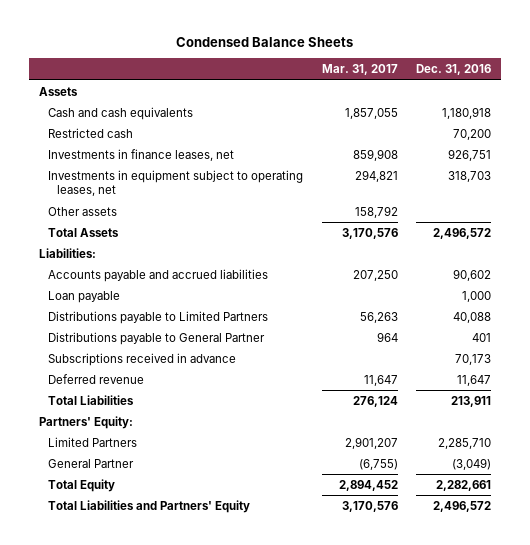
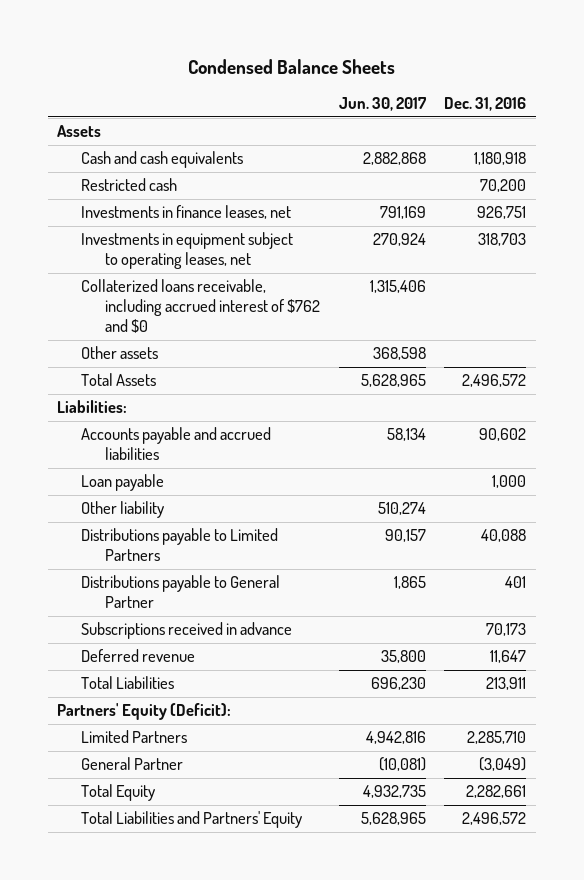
- | Mar. 31, 2017 | Dec. 31, 2016
+ | Jun. 30, 2017 | Dec. 31, 2016
+ Collaterized loans receivable, including accrued interest of $762 and $0 | 1,315,406 |
+ Other liability | 510,274 |
- Partners' Equity:
+ Partners' Equity (Deficit):

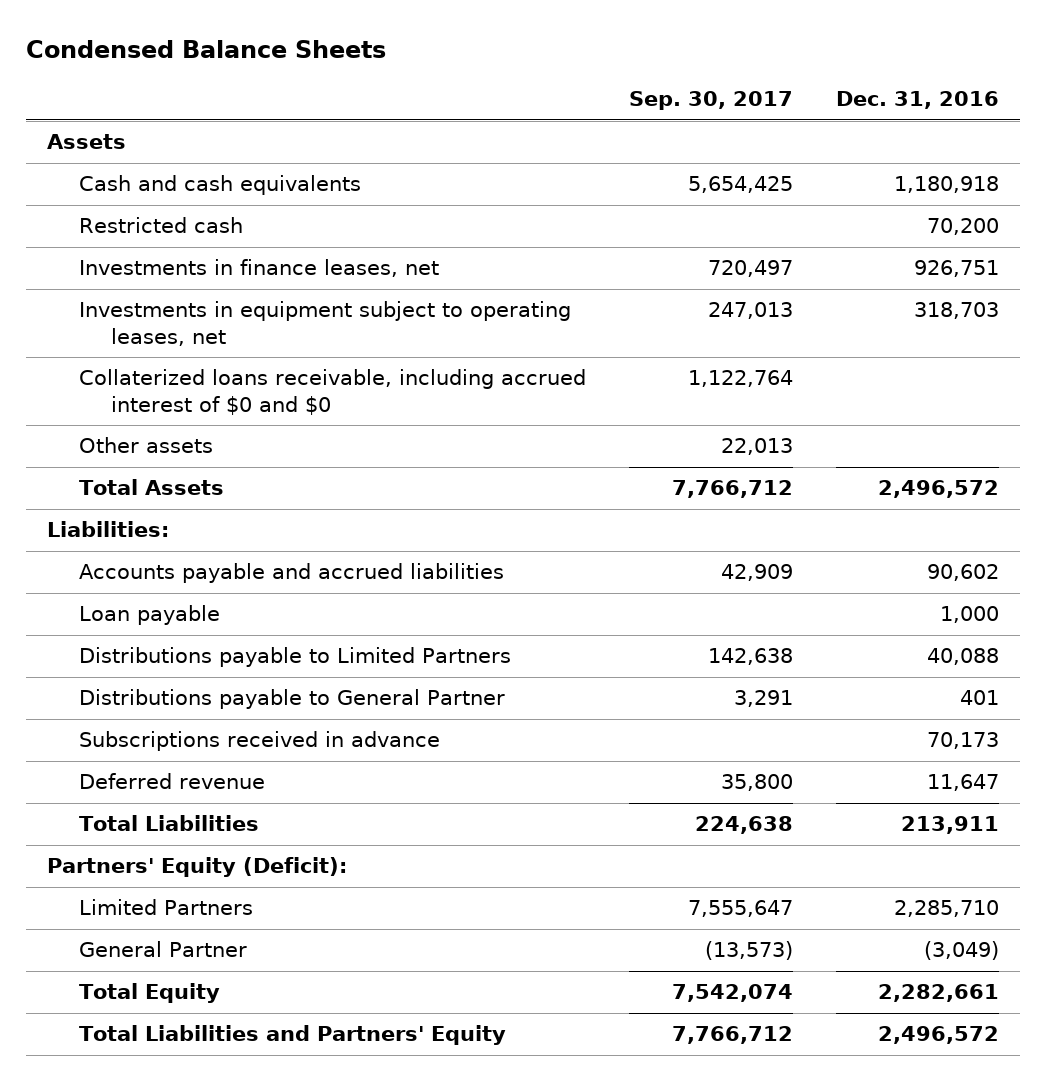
- | Jun. 30, 2017 | Dec. 31, 2016
+ | Sep. 30, 2017 | Dec. 31, 2016
- Collaterized loans receivable, including accrued interest of $762 and $0 | 1,315,406 |
+ Collaterized loans receivable, including accrued interest of $0 and $0 | 1,122,764 |
- Other liability | 510,274 |

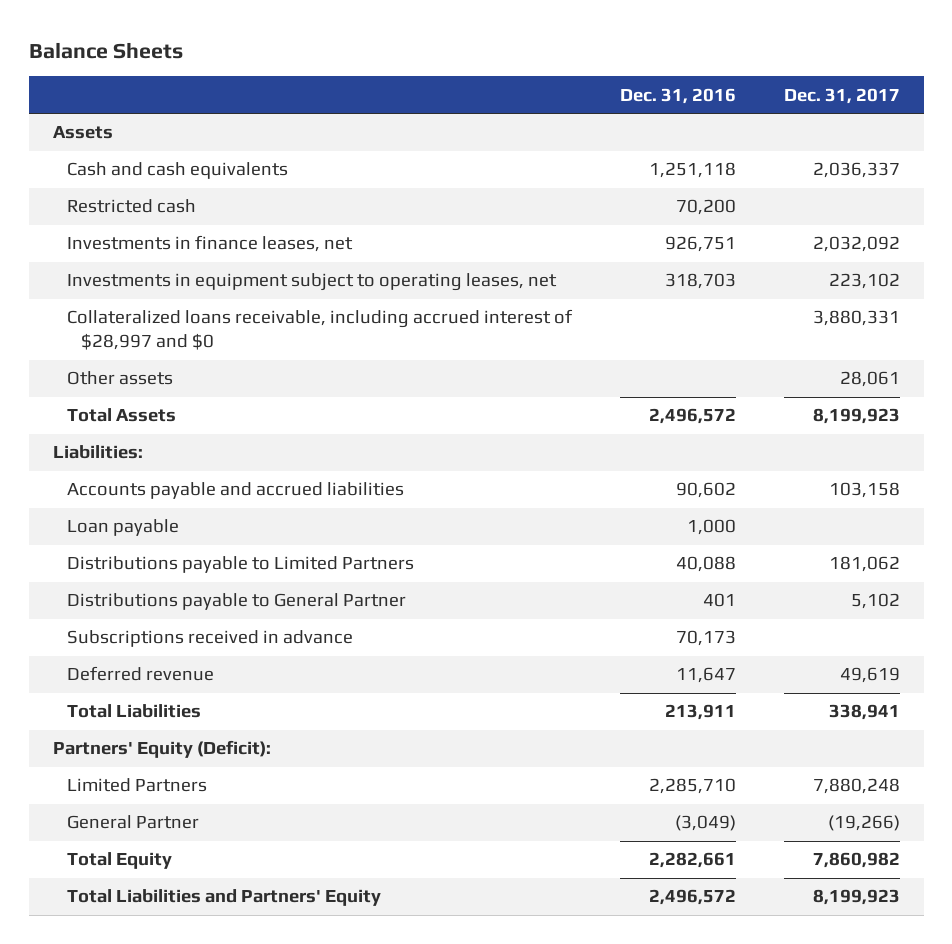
- Condensed Balance Sheets
+ Balance Sheets
- | Sep. 30, 2017 | Dec. 31, 2016
+ | Dec. 31, 2016 | Dec. 31, 2017
- Cash and cash equivalents | 5,654,425 | 1,180,918
+ Cash and cash equivalents | 1,251,118 | 2,036,337
- Collaterized loans receivable, including accrued interest of $0 and $0 | 1,122,764 |
+ Collateralized loans receivable, including accrued interest of $28,997 and $0 | | 3,880,331

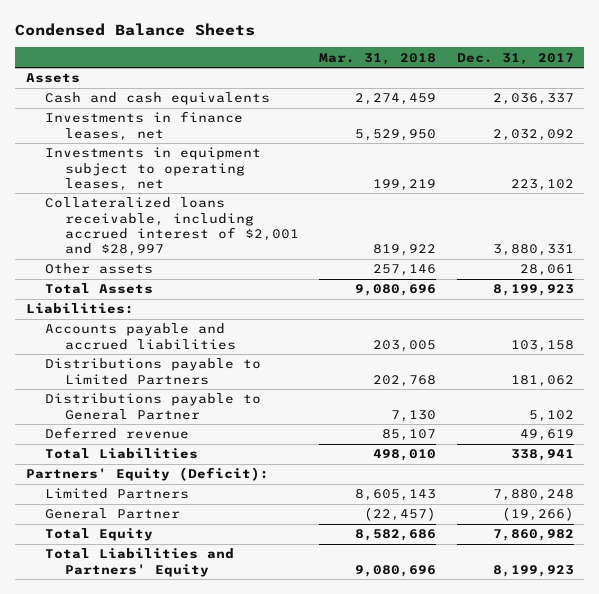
- Balance Sheets
+ Condensed Balance Sheets
- | Dec. 31, 2016 | Dec. 31, 2017
+ | Mar. 31, 2018 | Dec. 31, 2017
- Restricted cash | 70,200 |
- Collateralized loans receivable, including accrued interest of $28,997 and $0 | | 3,880,331
+ Collateralized loans receivable, including accrued interest of $2,001 and $28,997 | 819,922 | 3,880,331
- Loan payable | 1,000 |
- Subscriptions received in advance | 70,173 |

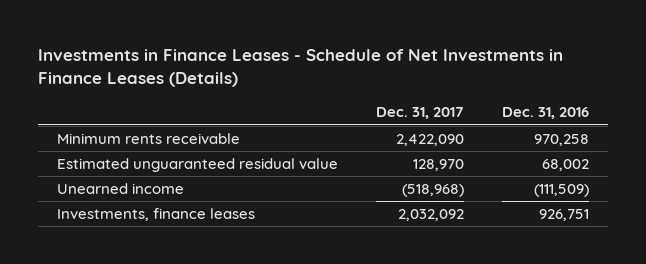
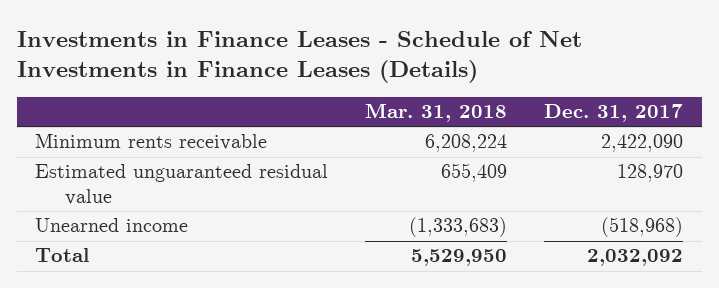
- | Dec. 31, 2017 | Dec. 31, 2016
+ | Mar. 31, 2018 | Dec. 31, 2017
- Investments, finance leases | 2,032,092 | 926,751
+ Total | 5,529,950 | 2,032,092

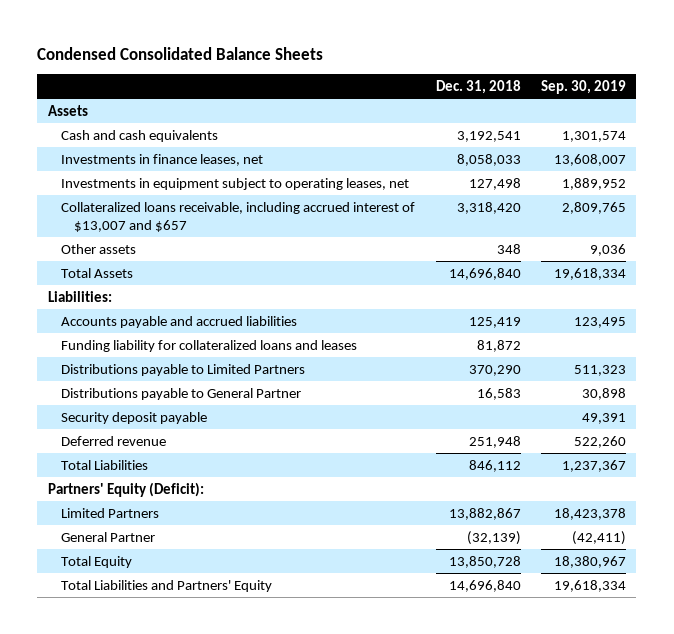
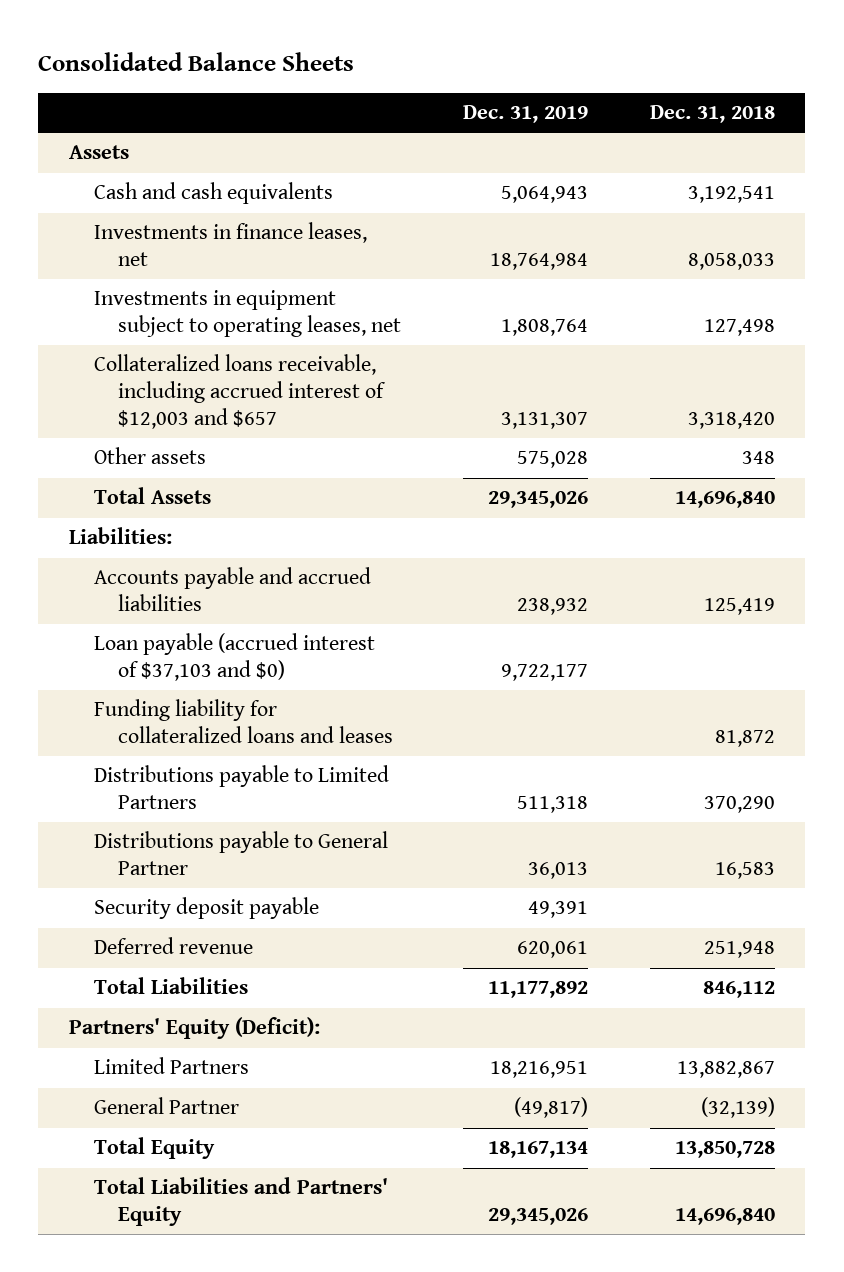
- Condensed Consolidated Balance Sheets
+ Consolidated Balance Sheets
- | Dec. 31, 2018 | Sep. 30, 2019
+ | Dec. 31, 2019 | Dec. 31, 2018
- Collateralized loans receivable, including accrued interest of $13,007 and $657 | 3,318,420 | 2,809,765
+ Collateralized loans receivable, including accrued interest of $12,003 and $657 | 3,131,307 | 3,318,420
+ Loan payable (accrued interest of $37,103 and $0) | 9,722,177 |

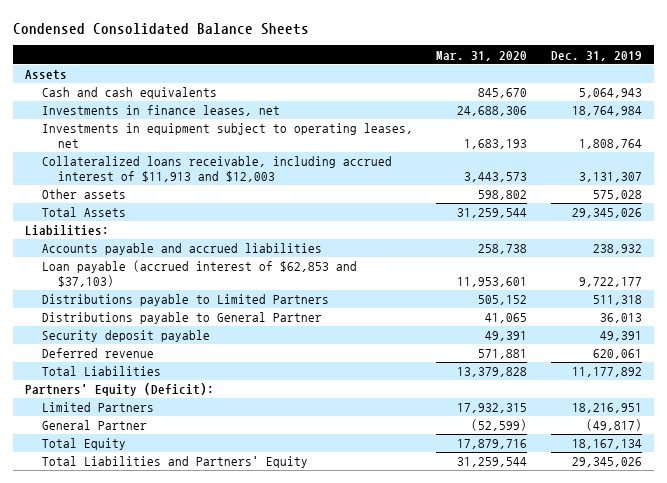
- Consolidated Balance Sheets
+ Condensed Consolidated Balance Sheets
- | Dec. 31, 2019 | Dec. 31, 2018
+ | Mar. 31, 2020 | Dec. 31, 2019
- Collateralized loans receivable, including accrued interest of $12,003 and $657 | 3,131,307 | 3,318,420
+ Collateralized loans receivable, including accrued interest of $11,913 and $12,003 | 3,443,573 | 3,131,307
- Loan payable (accrued interest of $37,103 and $0) | 9,722,177 |
- Funding liability for collateralized loans and leases | | 81,872
+ Loan payable (accrued interest of $62,853 and $37,103) | 11,953,601 | 9,722,177

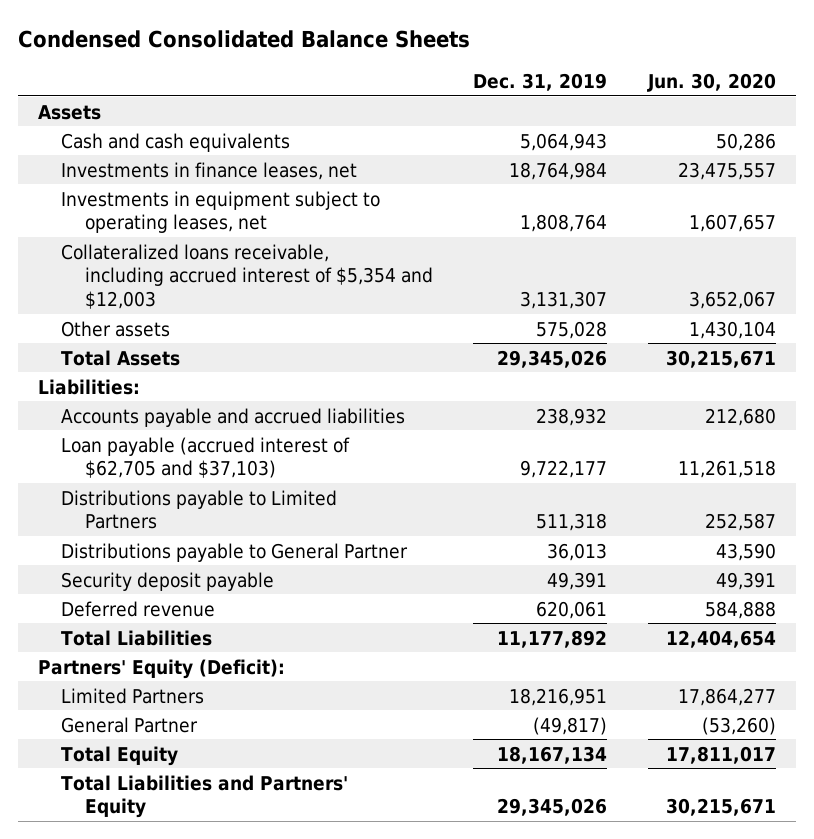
- | Mar. 31, 2020 | Dec. 31, 2019
+ | Dec. 31, 2019 | Jun. 30, 2020
- Collateralized loans receivable, including accrued interest of $11,913 and $12,003 | 3,443,573 | 3,131,307
+ Collateralized loans receivable, including accrued interest of $5,354 and $12,003 | 3,131,307 | 3,652,067
- Loan payable (accrued interest of $62,853 and $37,103) | 11,953,601 | 9,722,177
+ Loan payable (accrued interest of $62,705 and $37,103) | 9,722,177 | 11,261,518

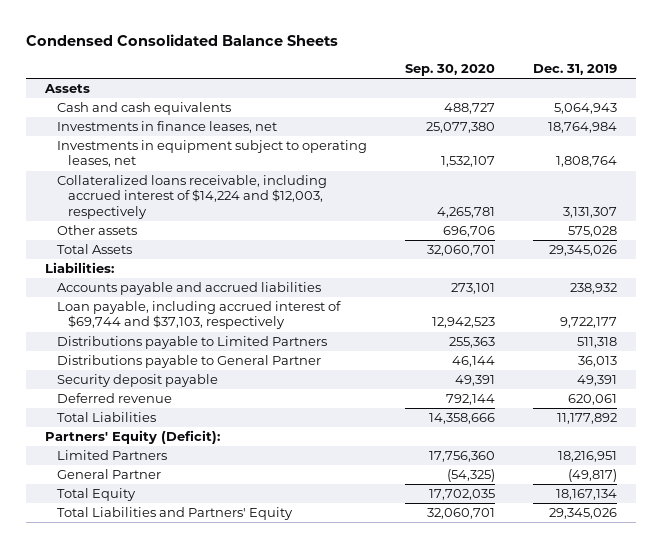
- | Dec. 31, 2019 | Jun. 30, 2020
+ | Sep. 30, 2020 | Dec. 31, 2019
- Collateralized loans receivable, including accrued interest of $5,354 and $12,003 | 3,131,307 | 3,652,067
+ Collateralized loans receivable, including accrued interest of $14,224 and $12,003, respectively | 4,265,781 | 3,131,307
- Loan payable (accrued interest of $62,705 and $37,103) | 9,722,177 | 11,261,518
+ Loan payable, including accrued interest of $69,744 and $37,103, respectively | 12,942,523 | 9,722,177

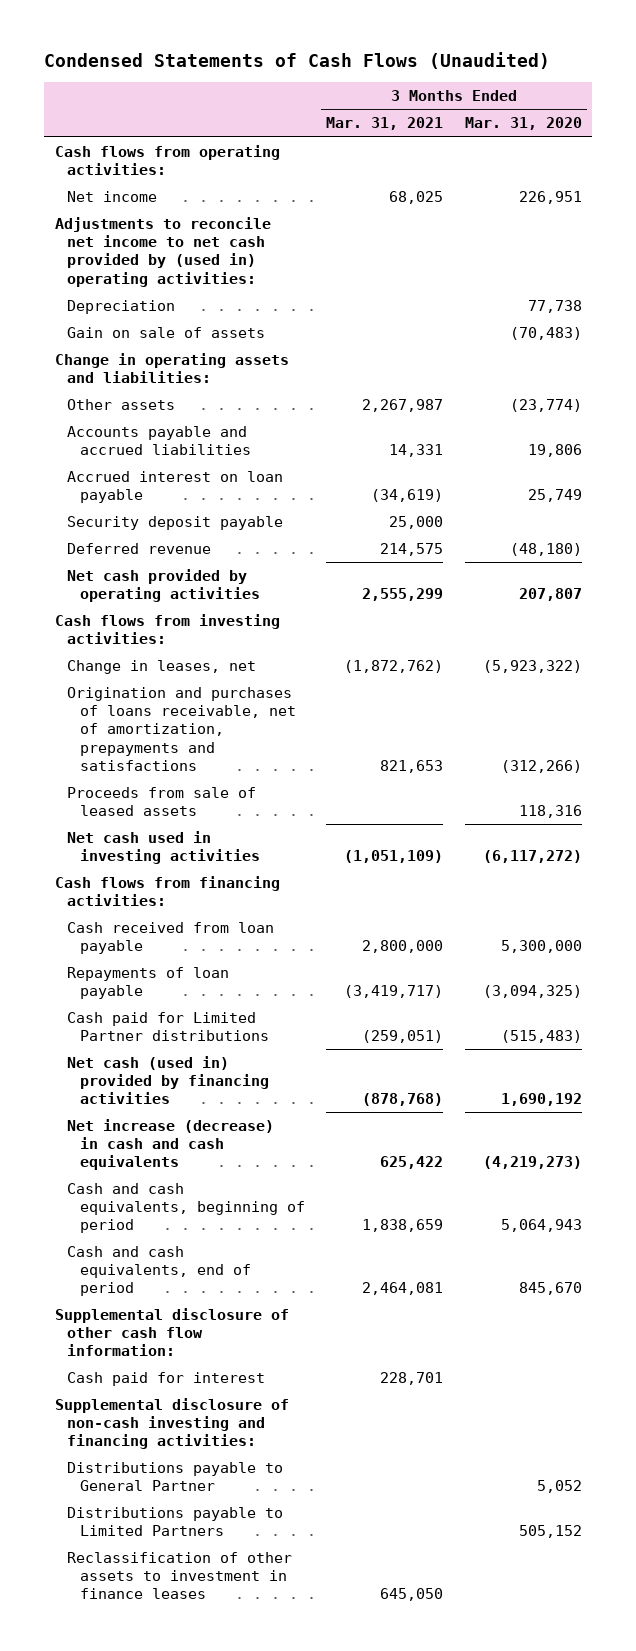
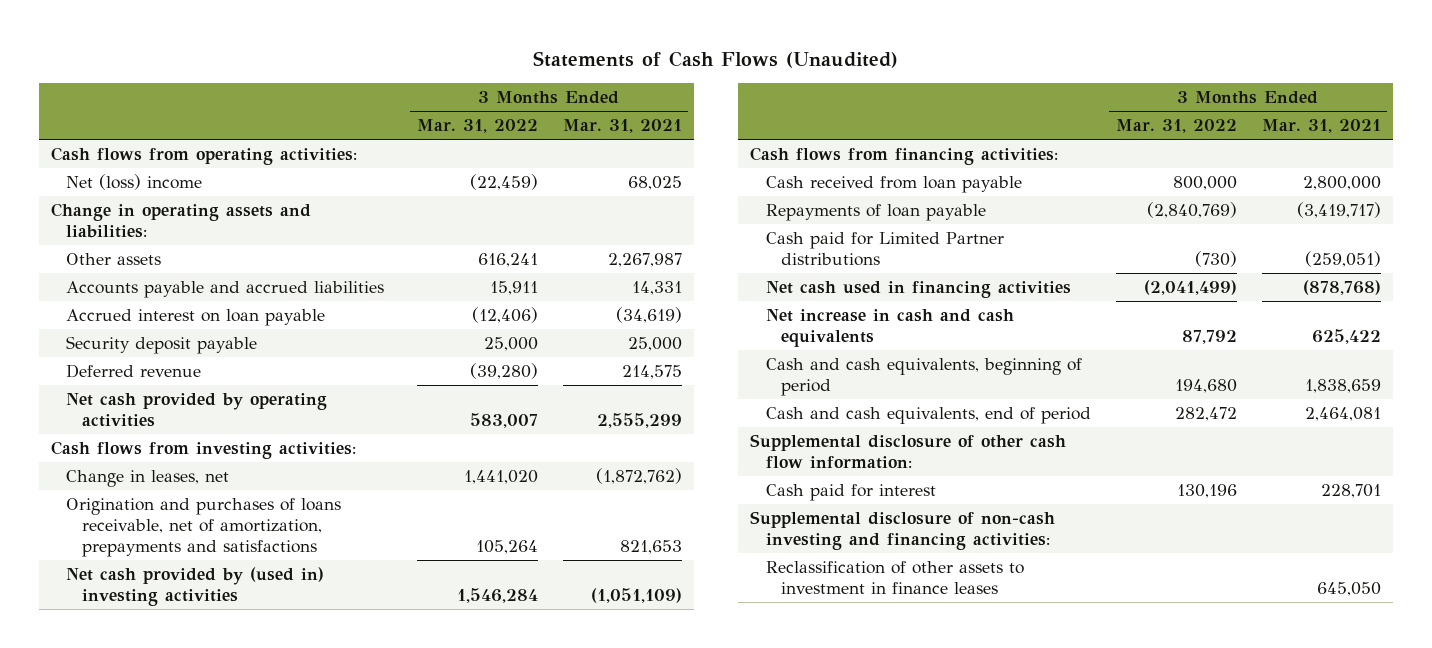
- Condensed Statements of Cash Flows (Unaudited)
+ Statements of Cash Flows (Unaudited)
- | 3 Months Ended Mar. 31, 2021 | 3 Months Ended Mar. 31, 2020
+ | 3 Months Ended Mar. 31, 2022 | 3 Months Ended Mar. 31, 2021
- Net income | 68,025 | 226,951
- Adjustments to reconcile net income to net cash provided by (used in) operating activities:
- Depreciation | | 77,738
- Gain on sale of assets | | (70,483)
+ Net (loss) income | (22,459) | 68,025
- Proceeds from sale of leased assets | | 118,316
- Net cash used in investing activities | (1,051,109) | (6,117,272)
+ Net cash provided by (used in) investing activities | 1,546,284 | (1,051,109)
- Net cash (used in) provided by financing activities | (878,768) | 1,690,192
- Net increase (decrease) in cash and cash equivalents | 625,422 | (4,219,273)
+ Net cash used in financing activities | (2,041,499) | (878,768)
+ Net increase in cash and cash equivalents | 87,792 | 625,422
- Distributions payable to General Partner | | 5,052
- Distributions payable to Limited Partners | | 505,152

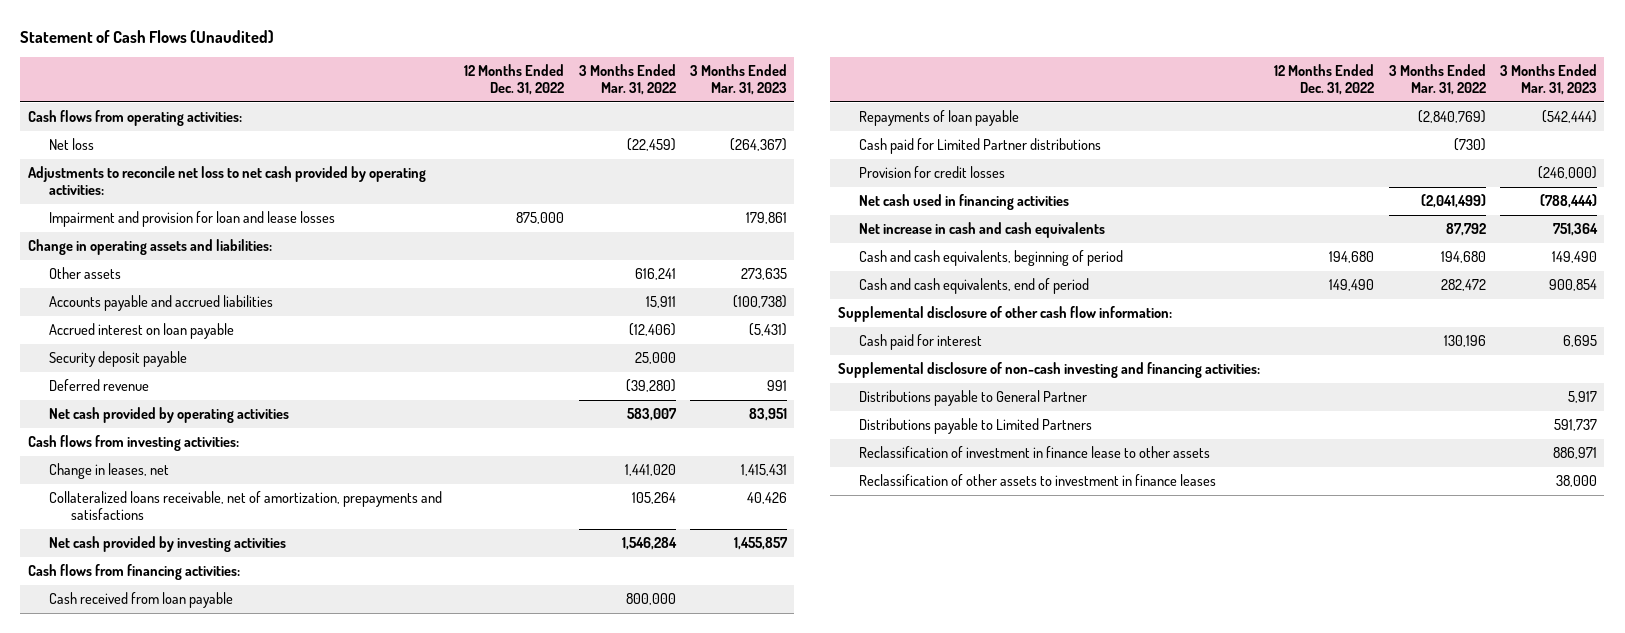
- Statements of Cash Flows (Unaudited)
+ Statement of Cash Flows (Unaudited)
- | 3 Months Ended Mar. 31, 2022 | 3 Months Ended Mar. 31, 2021
+ | 12 Months Ended Dec. 31, 2022 | 3 Months Ended Mar. 31, 2022 | 3 Months Ended Mar. 31, 2023
- Net (loss) income | (22,459) | 68,025
+ Net loss | | (22,459) | (264,367)
+ Adjustments to reconcile net loss to net cash provided by operating activities:
+ Impairment and provision for loan and lease losses | 875,000 | | 179,861
- Origination and purchases of loans receivable, net of amortization, prepayments and satisfactions | 105,264 | 821,653
- Net cash provided by (used in) investing activities | 1,546,284 | (1,051,109)
+ Collateralized loans receivable, net of amortization, prepayments and satisfactions | | 105,264 | 40,426
+ Net cash provided by investing activities | | 1,546,284 | 1,455,857
+ Provision for credit losses | | | (246,000)
+ Distributions payable to General Partner | | | 5,917
+ Distributions payable to Limited Partners | | | 591,737
+ Reclassification of investment in finance lease to other assets | | | 886,971

